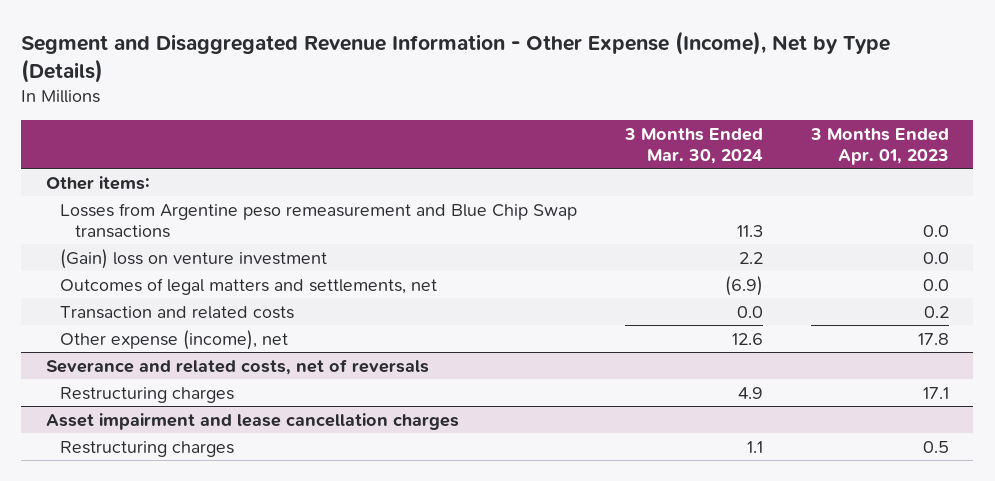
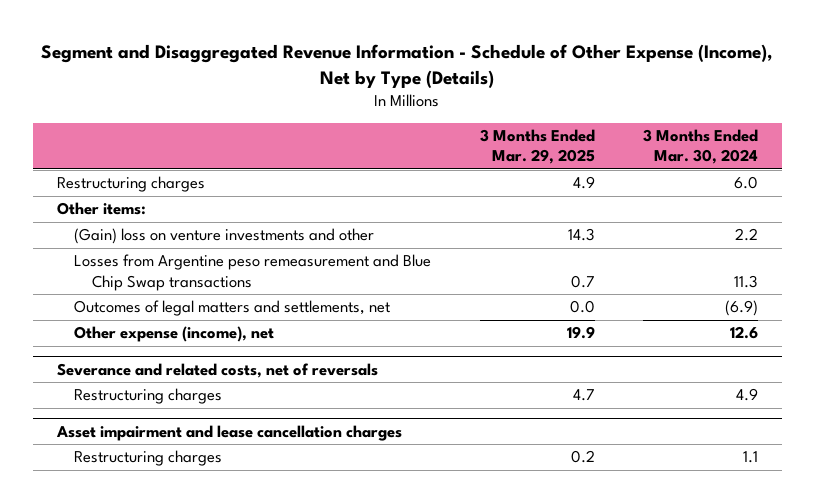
- Segment and Disaggregated Revenue Information - Other Expense (Income), Net by Type (Details)
+ Segment and Disaggregated Revenue Information - Schedule of Other Expense (Income), Net by Type (Details)
- | 3 Months Ended Mar. 30, 2024 | 3 Months Ended Apr. 01, 2023
+ | 3 Months Ended Mar. 29, 2025 | 3 Months Ended Mar. 30, 2024
+ Restructuring charges | 4.9 | 6.0
+ (Gain) loss on venture investments and other | 14.3 | 2.2
- (Gain) loss on venture investment | 2.2 | 0.0
- Transaction and related costs | 0.0 | 0.2

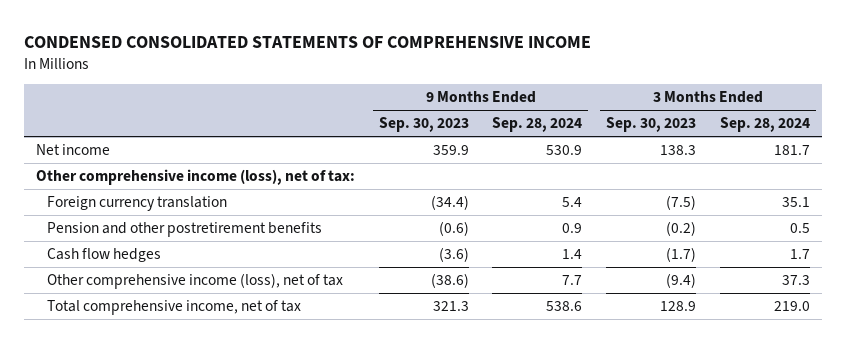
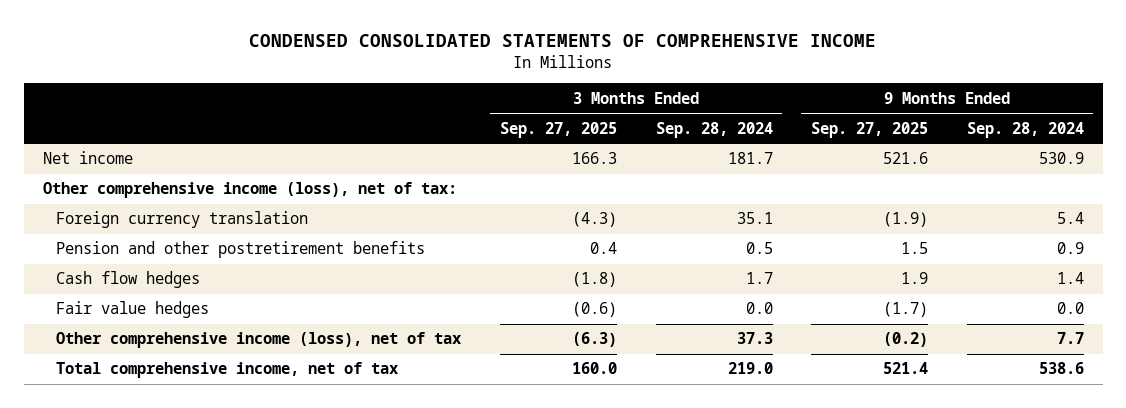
- | 9 Months Ended Sep. 30, 2023 | 9 Months Ended Sep. 28, 2024 | 3 Months Ended Sep. 30, 2023 | 3 Months Ended Sep. 28, 2024
+ | 3 Months Ended Sep. 27, 2025 | 3 Months Ended Sep. 28, 2024 | 9 Months Ended Sep. 27, 2025 | 9 Months Ended Sep. 28, 2024
+ Fair value hedges | (0.6) | 0.0 | (1.7) | 0.0

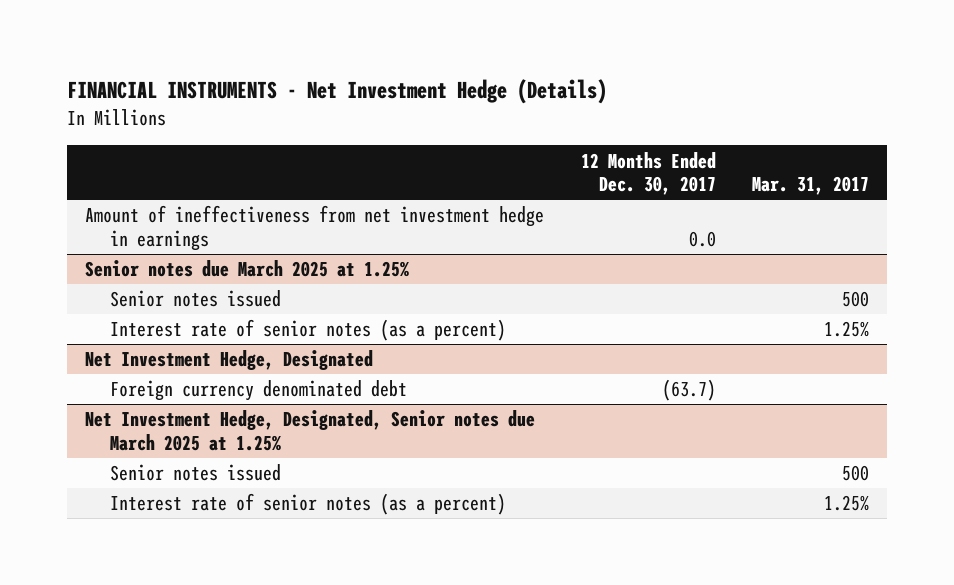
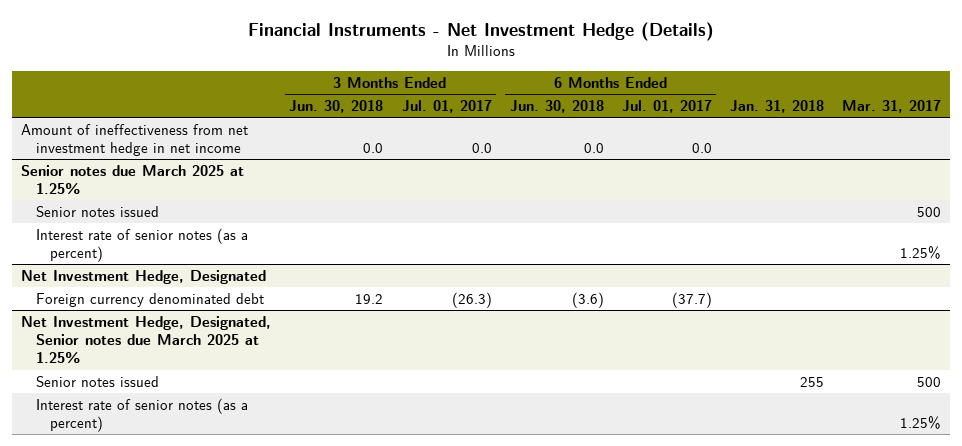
- FINANCIAL INSTRUMENTS - Net Investment Hedge (Details)
+ Financial Instruments - Net Investment Hedge (Details)
- | 12 Months Ended Dec. 30, 2017 | Mar. 31, 2017
+ | 3 Months Ended Jun. 30, 2018 | 3 Months Ended Jul. 01, 2017 | 6 Months Ended Jun. 30, 2018 | 6 Months Ended Jul. 01, 2017 | Jan. 31, 2018 | Mar. 31, 2017
- Amount of ineffectiveness from net investment hedge in earnings | 0.0 |
+ Amount of ineffectiveness from net investment hedge in net income | 0.0 | 0.0 | 0.0 | 0.0 | |

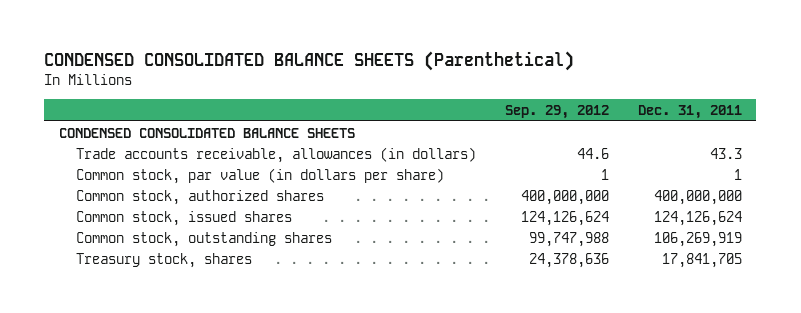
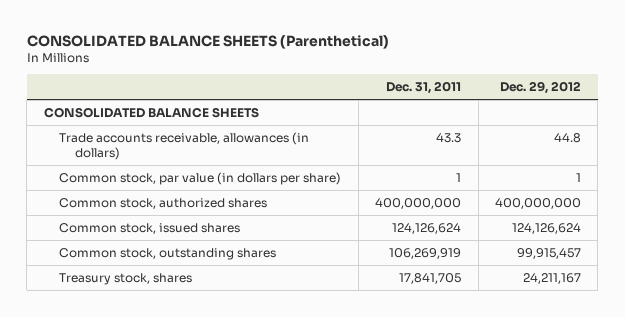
- CONDENSED CONSOLIDATED BALANCE SHEETS (Parenthetical)
+ CONSOLIDATED BALANCE SHEETS (Parenthetical)
- | Sep. 29, 2012 | Dec. 31, 2011
+ | Dec. 31, 2011 | Dec. 29, 2012
- CONDENSED CONSOLIDATED BALANCE SHEETS
+ CONSOLIDATED BALANCE SHEETS

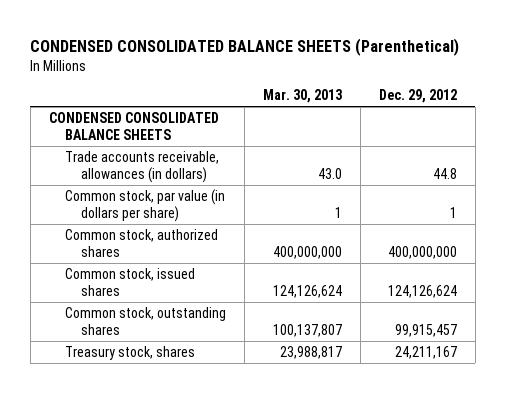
- CONSOLIDATED BALANCE SHEETS (Parenthetical)
+ CONDENSED CONSOLIDATED BALANCE SHEETS (Parenthetical)
- | Dec. 31, 2011 | Dec. 29, 2012
+ | Mar. 30, 2013 | Dec. 29, 2012
- CONSOLIDATED BALANCE SHEETS
+ CONDENSED CONSOLIDATED BALANCE SHEETS

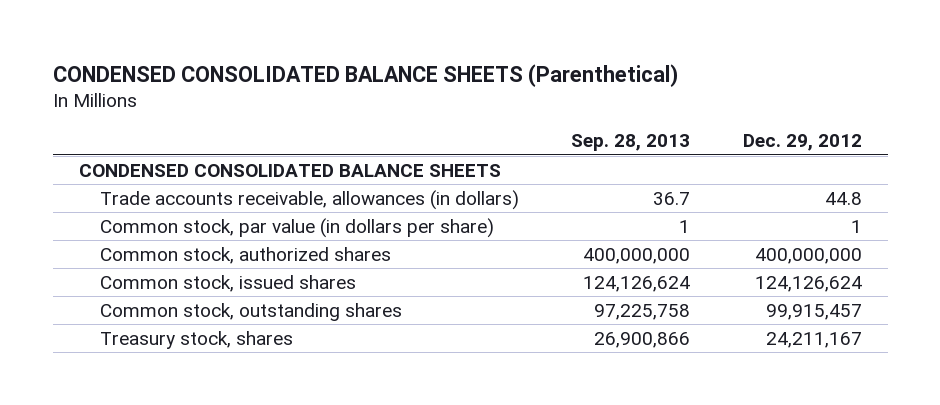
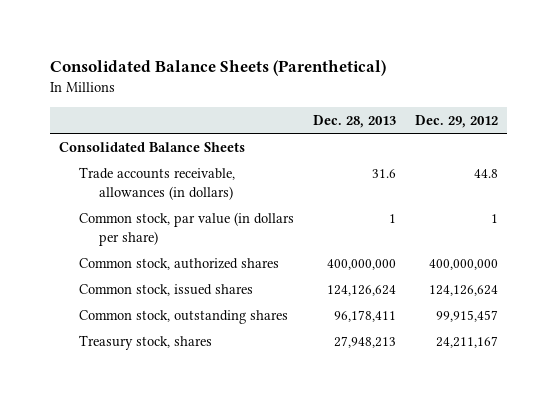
- CONDENSED CONSOLIDATED BALANCE SHEETS (Parenthetical)
+ Consolidated Balance Sheets (Parenthetical)
- | Sep. 28, 2013 | Dec. 29, 2012
+ | Dec. 28, 2013 | Dec. 29, 2012
- CONDENSED CONSOLIDATED BALANCE SHEETS
+ Consolidated Balance Sheets

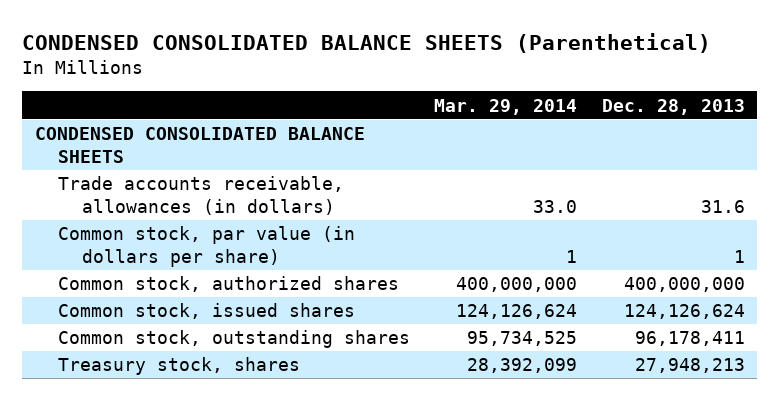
- Consolidated Balance Sheets (Parenthetical)
+ CONDENSED CONSOLIDATED BALANCE SHEETS (Parenthetical)
- | Dec. 28, 2013 | Dec. 29, 2012
+ | Mar. 29, 2014 | Dec. 28, 2013
- Consolidated Balance Sheets
+ CONDENSED CONSOLIDATED BALANCE SHEETS

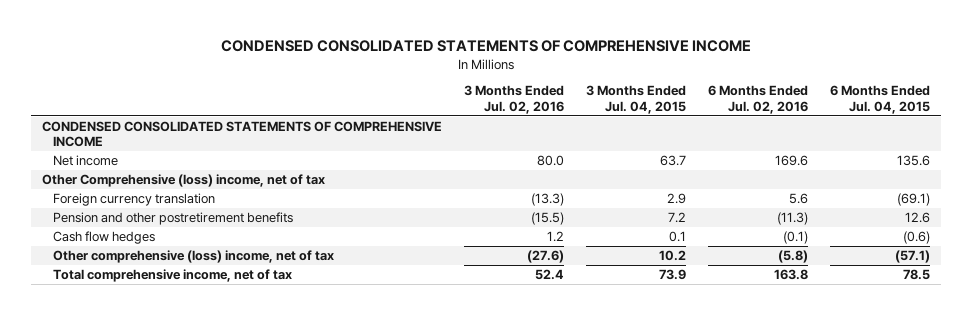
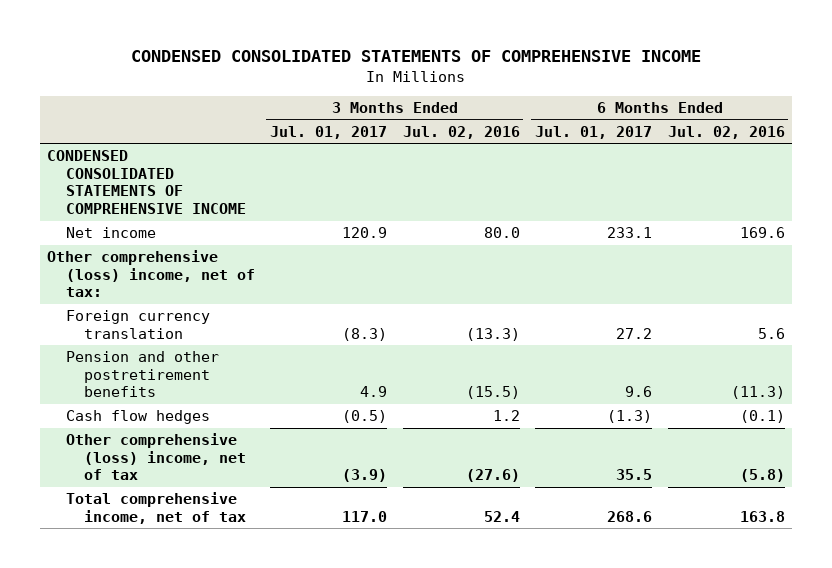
- | 3 Months Ended Jul. 02, 2016 | 3 Months Ended Jul. 04, 2015 | 6 Months Ended Jul. 02, 2016 | 6 Months Ended Jul. 04, 2015
+ | 3 Months Ended Jul. 01, 2017 | 3 Months Ended Jul. 02, 2016 | 6 Months Ended Jul. 01, 2017 | 6 Months Ended Jul. 02, 2016
- Other Comprehensive (loss) income, net of tax
+ Other comprehensive (loss) income, net of tax:

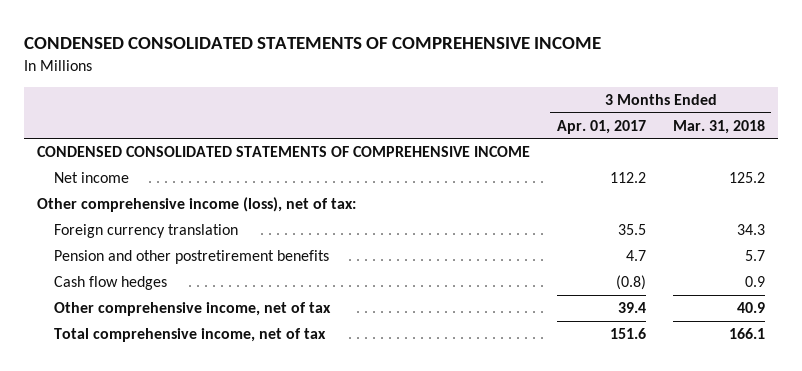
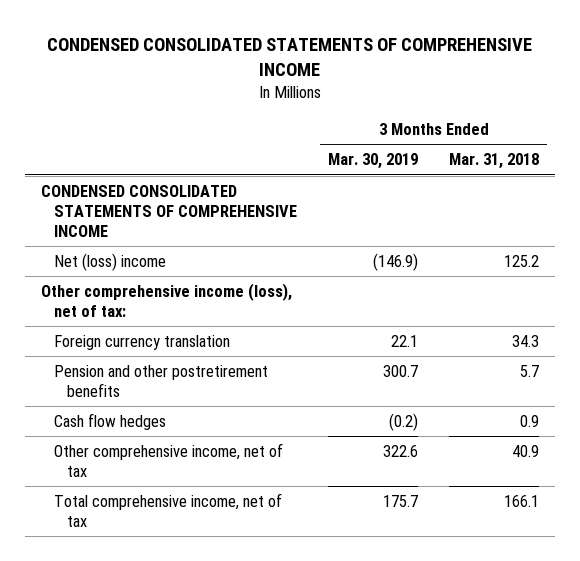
- | 3 Months Ended Apr. 01, 2017 | 3 Months Ended Mar. 31, 2018
+ | 3 Months Ended Mar. 30, 2019 | 3 Months Ended Mar. 31, 2018
- Net income | 112.2 | 125.2
+ Net (loss) income | (146.9) | 125.2

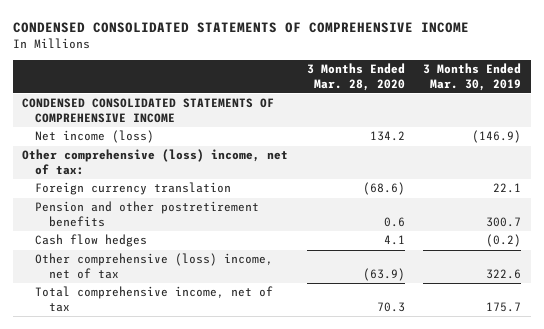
- | 3 Months Ended Mar. 30, 2019 | 3 Months Ended Mar. 31, 2018
+ | 3 Months Ended Mar. 28, 2020 | 3 Months Ended Mar. 30, 2019
- Net (loss) income | (146.9) | 125.2
- Other comprehensive income (loss), net of tax:
+ Net income (loss) | 134.2 | (146.9)
+ Other comprehensive (loss) income, net of tax:
- Other comprehensive income, net of tax | 322.6 | 40.9
+ Other comprehensive (loss) income, net of tax | (63.9) | 322.6

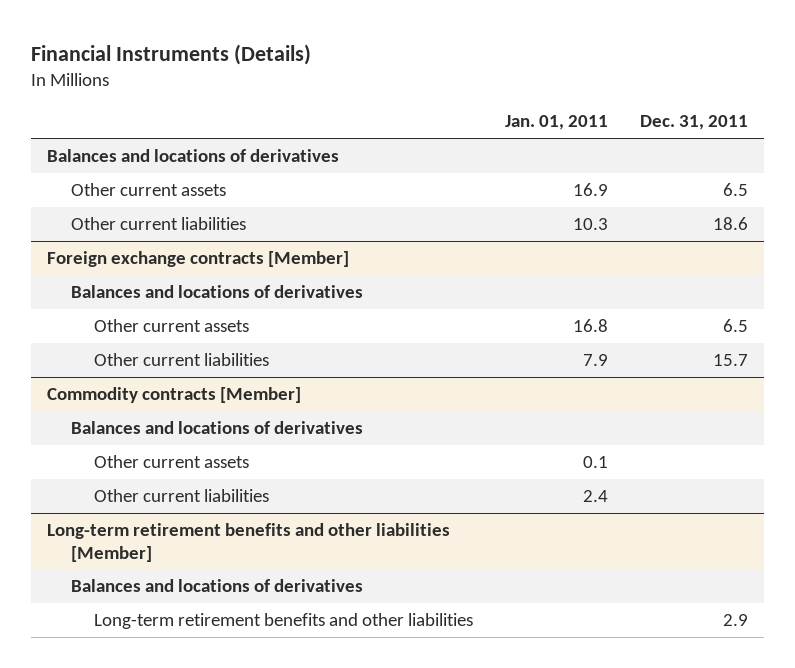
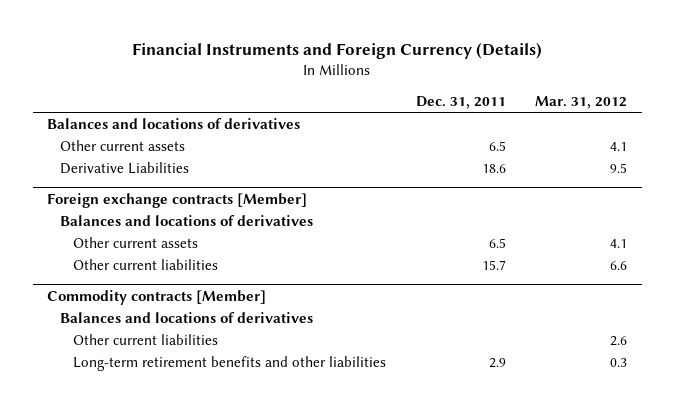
- Financial Instruments (Details)
+ Financial Instruments and Foreign Currency (Details)
- | Jan. 01, 2011 | Dec. 31, 2011
+ | Dec. 31, 2011 | Mar. 31, 2012
- Other current liabilities | 10.3 | 18.6
+ Derivative Liabilities | 18.6 | 9.5
@ Commodity contracts [Member]
- Other current assets | 0.1 |
- Long-term retirement benefits and other liabilities [Member]
- Balances and locations of derivatives

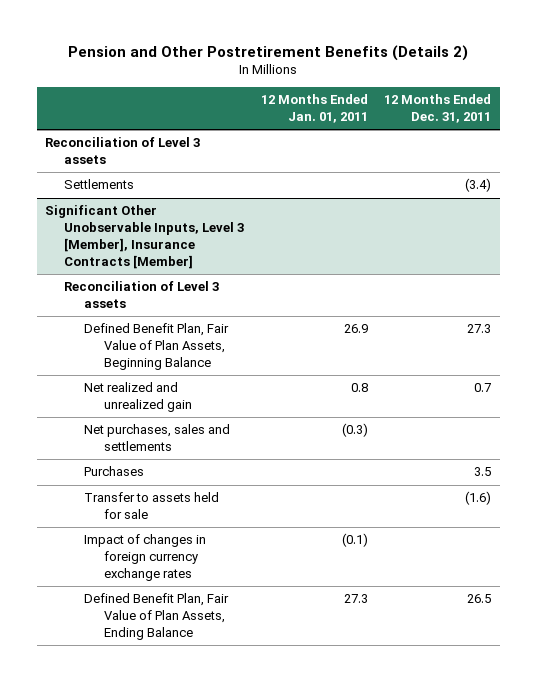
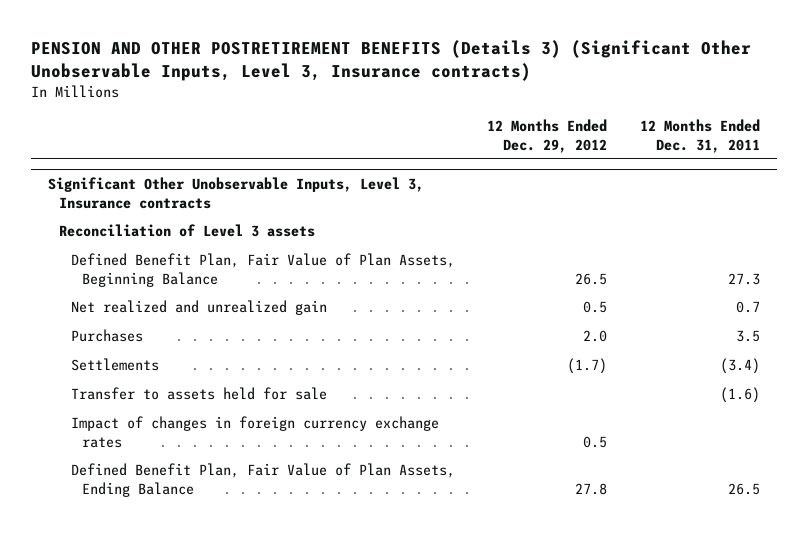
- Pension and Other Postretirement Benefits (Details 2)
+ PENSION AND OTHER POSTRETIREMENT BENEFITS (Details 3) (Significant Other Unobservable Inputs, Level 3, Insurance contracts)
- | 12 Months Ended Jan. 01, 2011 | 12 Months Ended Dec. 31, 2011
+ | 12 Months Ended Dec. 29, 2012 | 12 Months Ended Dec. 31, 2011
- Reconciliation of Level 3 assets
- Settlements | | (3.4)
- Significant Other Unobservable Inputs, Level 3 [Member], Insurance Contracts [Member]
+ Significant Other Unobservable Inputs, Level 3, Insurance contracts
- Net purchases, sales and settlements | (0.3) |
+ Settlements | (1.7) | (3.4)

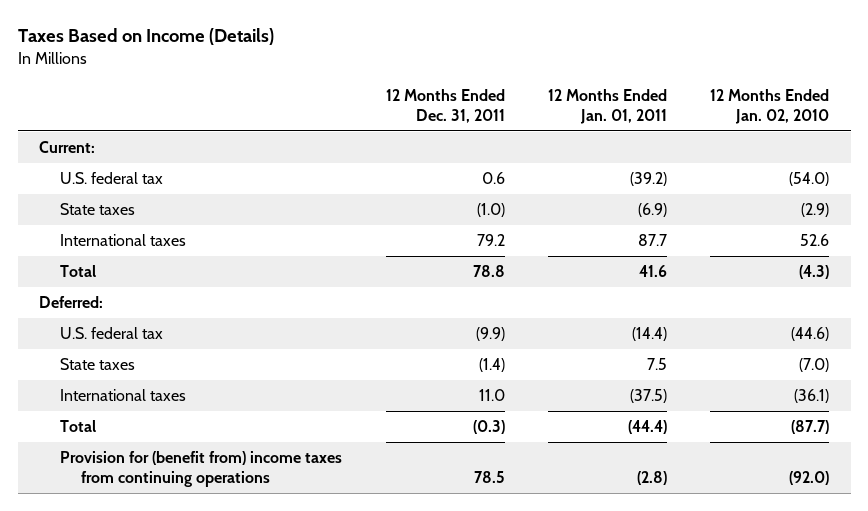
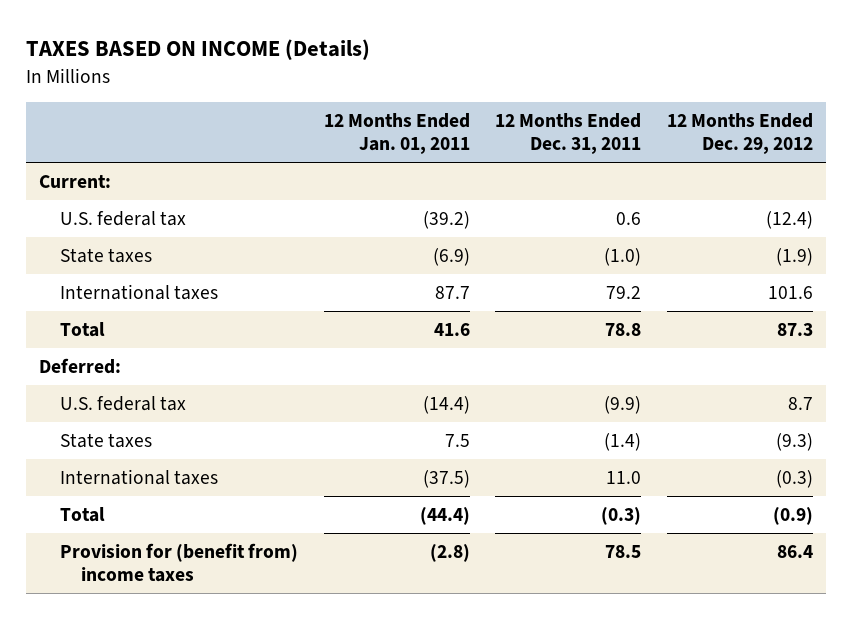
- Taxes Based on Income (Details)
+ TAXES BASED ON INCOME (Details)
- | 12 Months Ended Dec. 31, 2011 | 12 Months Ended Jan. 01, 2011 | 12 Months Ended Jan. 02, 2010
+ | 12 Months Ended Jan. 01, 2011 | 12 Months Ended Dec. 31, 2011 | 12 Months Ended Dec. 29, 2012
- Provision for (benefit from) income taxes from continuing operations | 78.5 | (2.8) | (92.0)
+ Provision for (benefit from) income taxes | (2.8) | 78.5 | 86.4

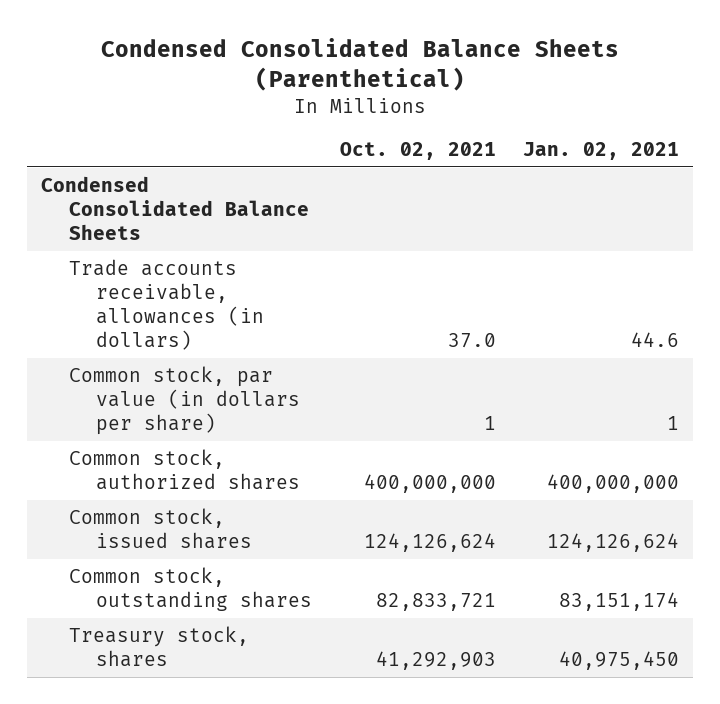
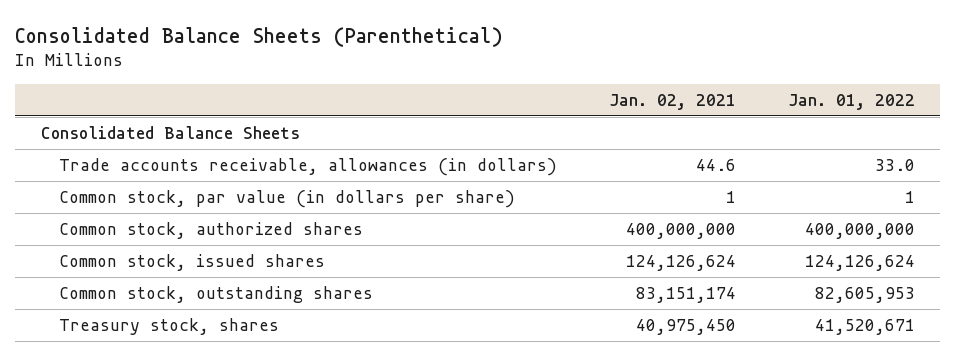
- Condensed Consolidated Balance Sheets (Parenthetical)
+ Consolidated Balance Sheets (Parenthetical)
- | Oct. 02, 2021 | Jan. 02, 2021
+ | Jan. 02, 2021 | Jan. 01, 2022
- Condensed Consolidated Balance Sheets
+ Consolidated Balance Sheets

